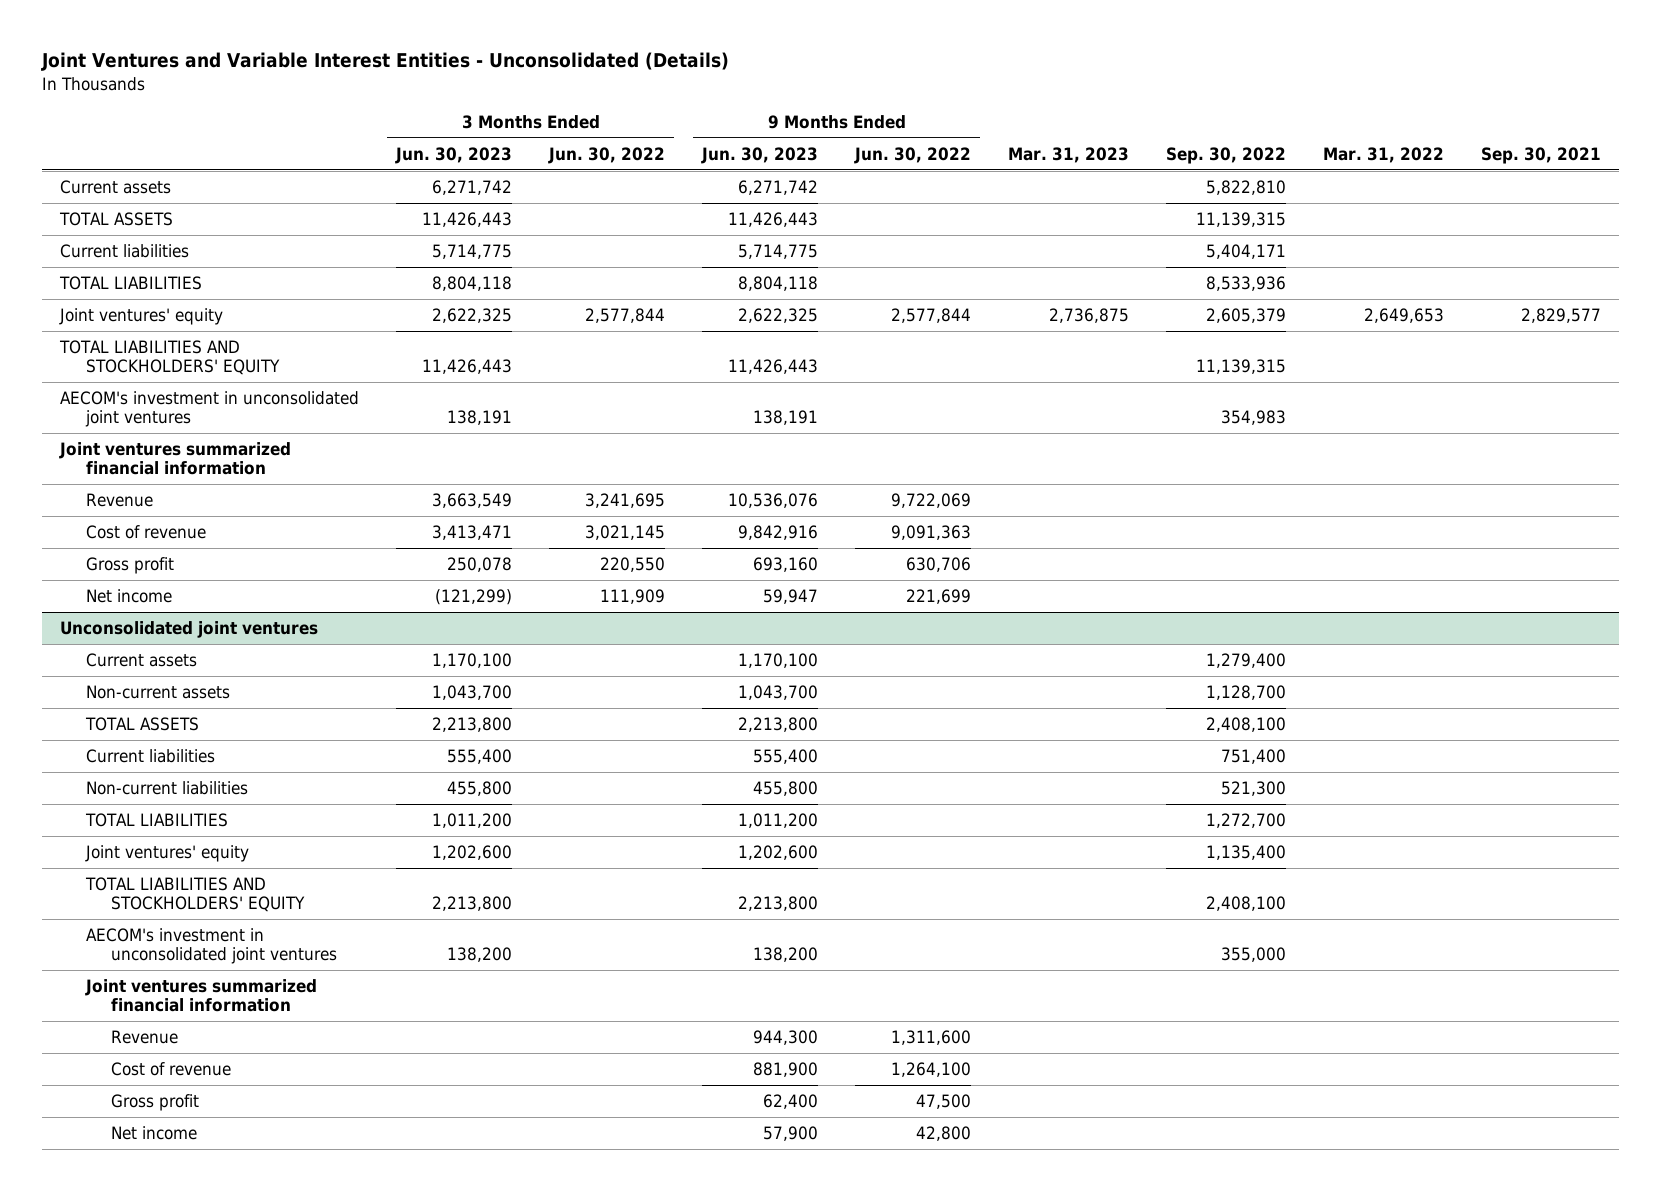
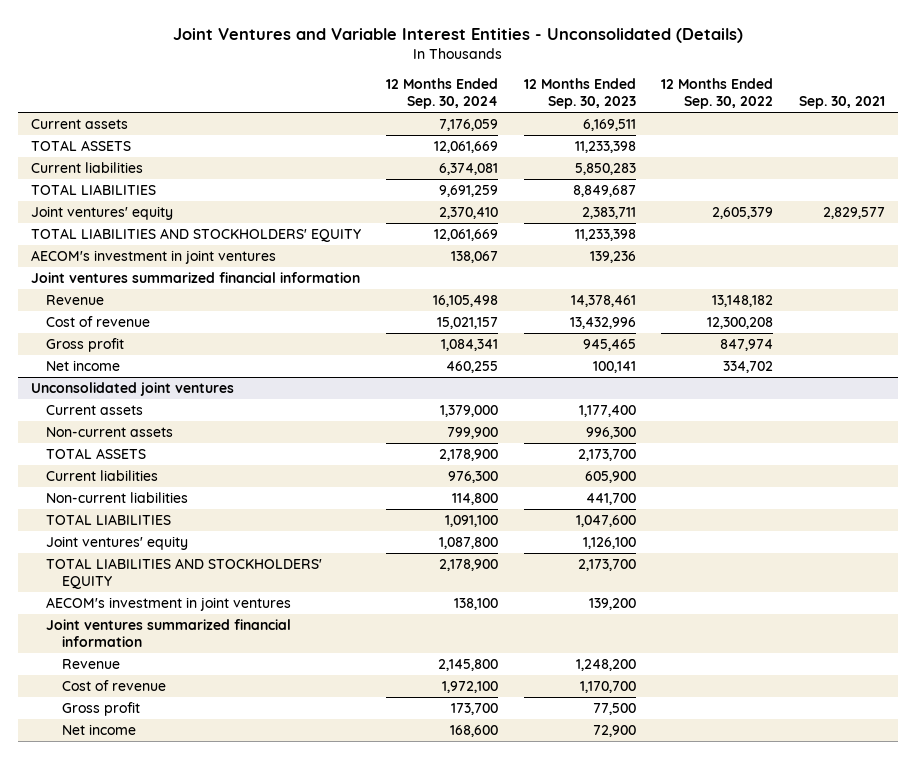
- | 3 Months Ended Jun. 30, 2023 | 3 Months Ended Jun. 30, 2022 | 9 Months Ended Jun. 30, 2023 | 9 Months Ended Jun. 30, 2022 | Mar. 31, 2023 | Sep. 30, 2022 | Mar. 31, 2022 | Sep. 30, 2021
+ | 12 Months Ended Sep. 30, 2024 | 12 Months Ended Sep. 30, 2023 | 12 Months Ended Sep. 30, 2022 | Sep. 30, 2021
- AECOM's investment in unconsolidated joint ventures | 138,191 | | 138,191 | | | 354,983 | |
+ AECOM's investment in joint ventures | 138,067 | 139,236 | |
@ Unconsolidated joint ventures
- AECOM's investment in unconsolidated joint ventures | 138,200 | | 138,200 | | | 355,000 | |
+ AECOM's investment in joint ventures | 138,100 | 139,200 | |

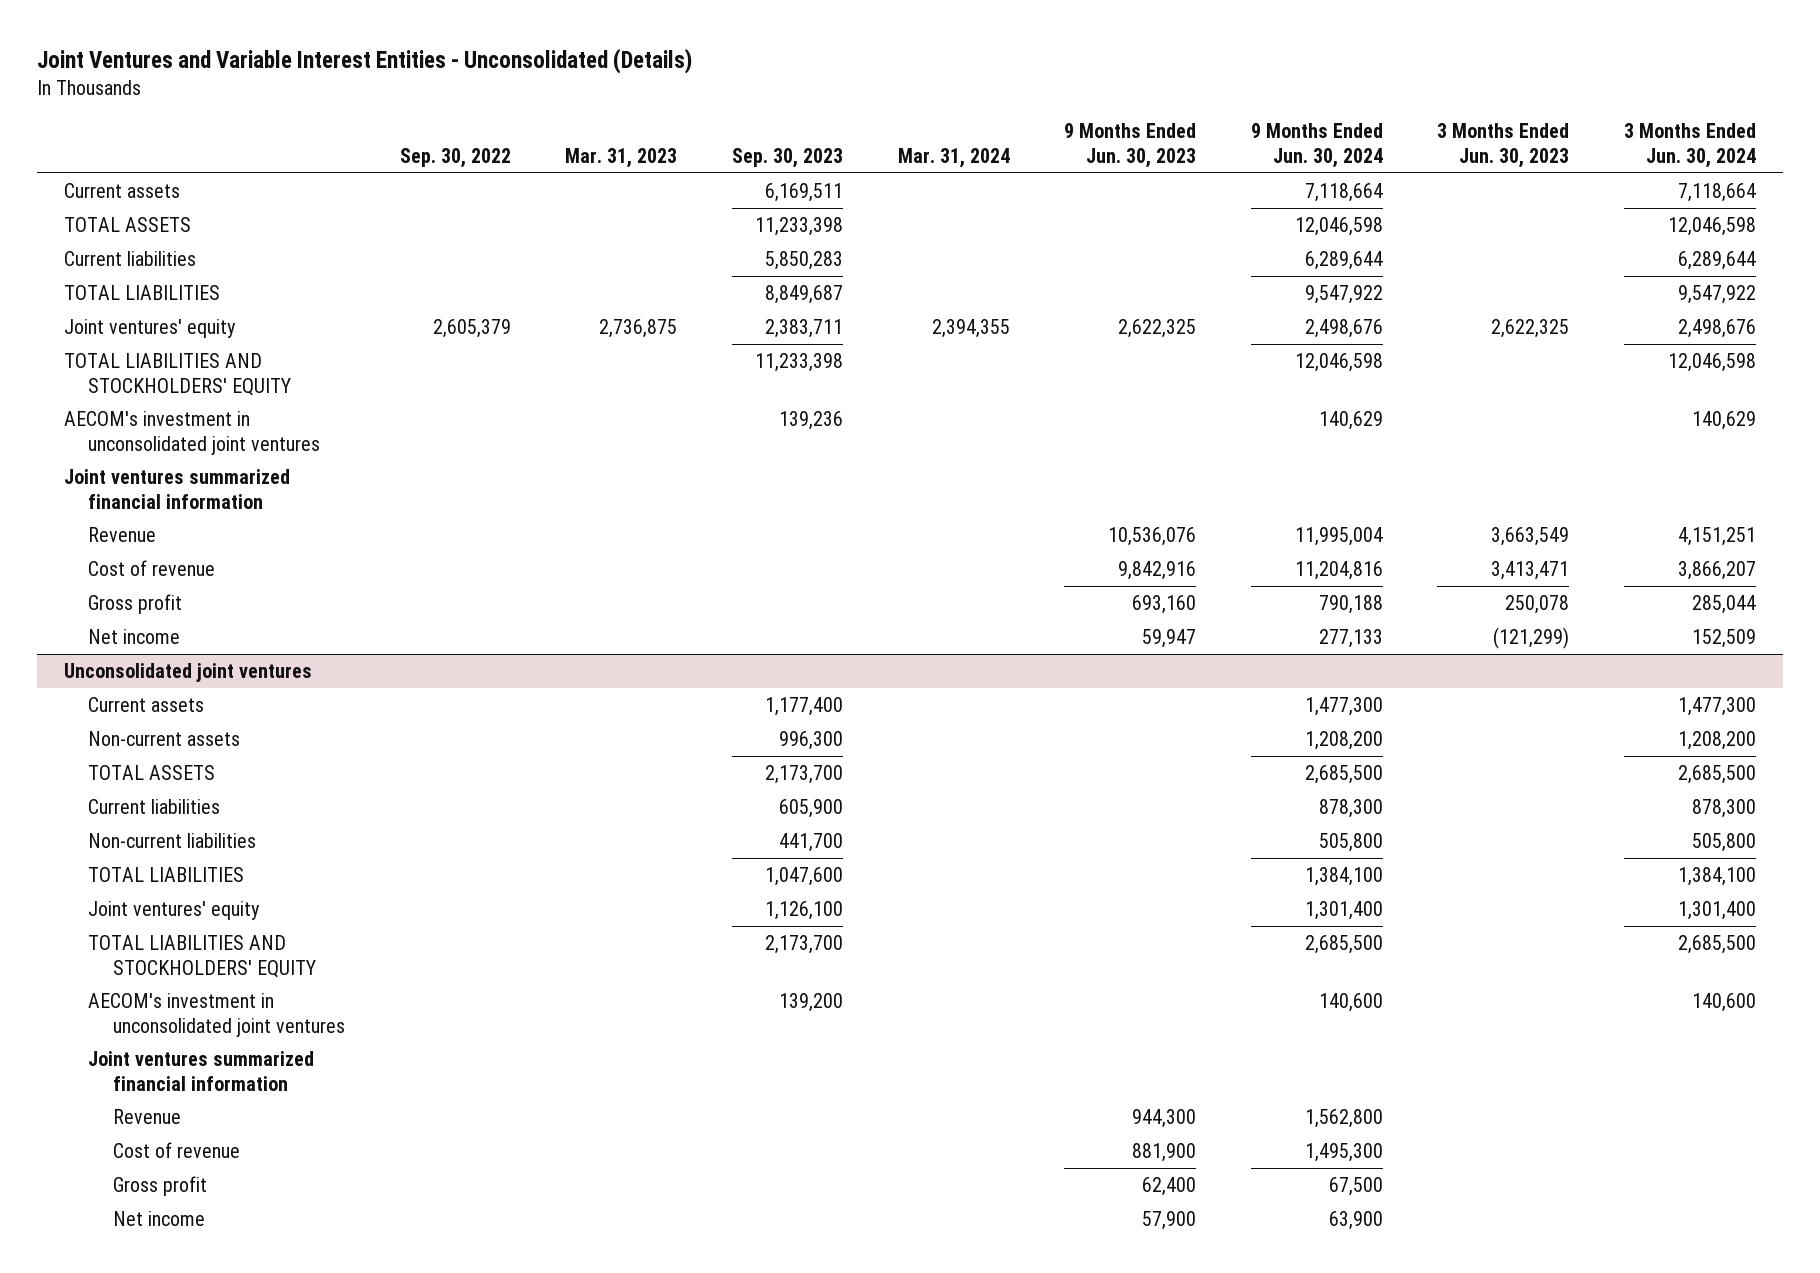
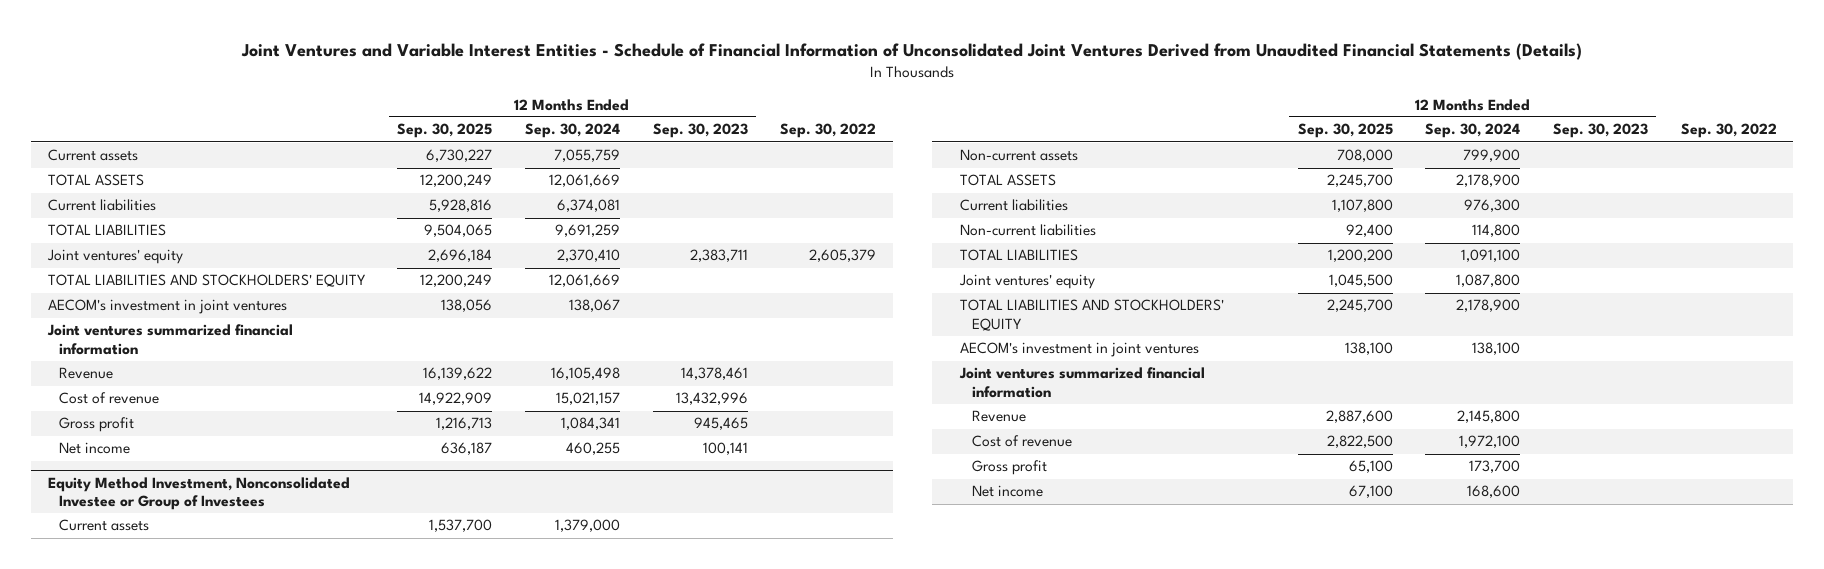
- Joint Ventures and Variable Interest Entities - Unconsolidated (Details)
+ Joint Ventures and Variable Interest Entities - Schedule of Financial Information of Unconsolidated Joint Ventures Derived from Unaudited Financial Statements (Details)
- | Sep. 30, 2022 | Mar. 31, 2023 | Sep. 30, 2023 | Mar. 31, 2024 | 9 Months Ended Jun. 30, 2023 | 9 Months Ended Jun. 30, 2024 | 3 Months Ended Jun. 30, 2023 | 3 Months Ended Jun. 30, 2024
+ | 12 Months Ended Sep. 30, 2025 | 12 Months Ended Sep. 30, 2024 | 12 Months Ended Sep. 30, 2023 | Sep. 30, 2022
- AECOM's investment in unconsolidated joint ventures | | | 139,236 | | | 140,629 | | 140,629
+ AECOM's investment in joint ventures | 138,056 | 138,067 | |
- Unconsolidated joint ventures
- Current assets | | | 1,177,400 | | | 1,477,300 | | 1,477,300
- Non-current assets | | | 996,300 | | | 1,208,200 | | 1,208,200
- TOTAL ASSETS | | | 2,173,700 | | | 2,685,500 | | 2,685,500
- Current liabilities | | | 605,900 | | | 878,300 | | 878,300
- Non-current liabilities | | | 441,700 | | | 505,800 | | 505,800
- TOTAL LIABILITIES | | | 1,047,600 | | | 1,384,100 | | 1,384,100
- Joint ventures' equity | | | 1,126,100 | | | 1,301,400 | | 1,301,400
- TOTAL LIABILITIES AND STOCKHOLDERS' EQUITY | | | 2,173,700 | | | 2,685,500 | | 2,685,500
- AECOM's investment in unconsolidated joint ventures | | | 139,200 | | | 140,600 | | 140,600
- Joint ventures summarized financial information
- Revenue | | | | | 944,300 | 1,562,800 | |
- Cost of revenue | | | | | 881,900 | 1,495,300 | |
- Gross profit | | | | | 62,400 | 67,500 | |
- Net income | | | | | 57,900 | 63,900 | |
+ Equity Method Investment, Nonconsolidated Investee or Group of Investees
+ Current assets | 1,537,700 | 1,379,000 | |
+ Non-current assets | 708,000 | 799,900 | |
+ TOTAL ASSETS | 2,245,700 | 2,178,900 | |
+ Current liabilities | 1,107,800 | 976,300 | |
+ Non-current liabilities | 92,400 | 114,800 | |
+ TOTAL LIABILITIES | 1,200,200 | 1,091,100 | |
+ Joint ventures' equity | 1,045,500 | 1,087,800 | |
+ TOTAL LIABILITIES AND STOCKHOLDERS' EQUITY | 2,245,700 | 2,178,900 | |
+ AECOM's investment in joint ventures | 138,100 | 138,100 | |
+ Joint ventures summarized financial information
+ Revenue | 2,887,600 | 2,145,800 | |
+ Cost of revenue | 2,822,500 | 1,972,100 | |
+ Gross profit | 65,100 | 173,700 | |
+ Net income | 67,100 | 168,600 | |

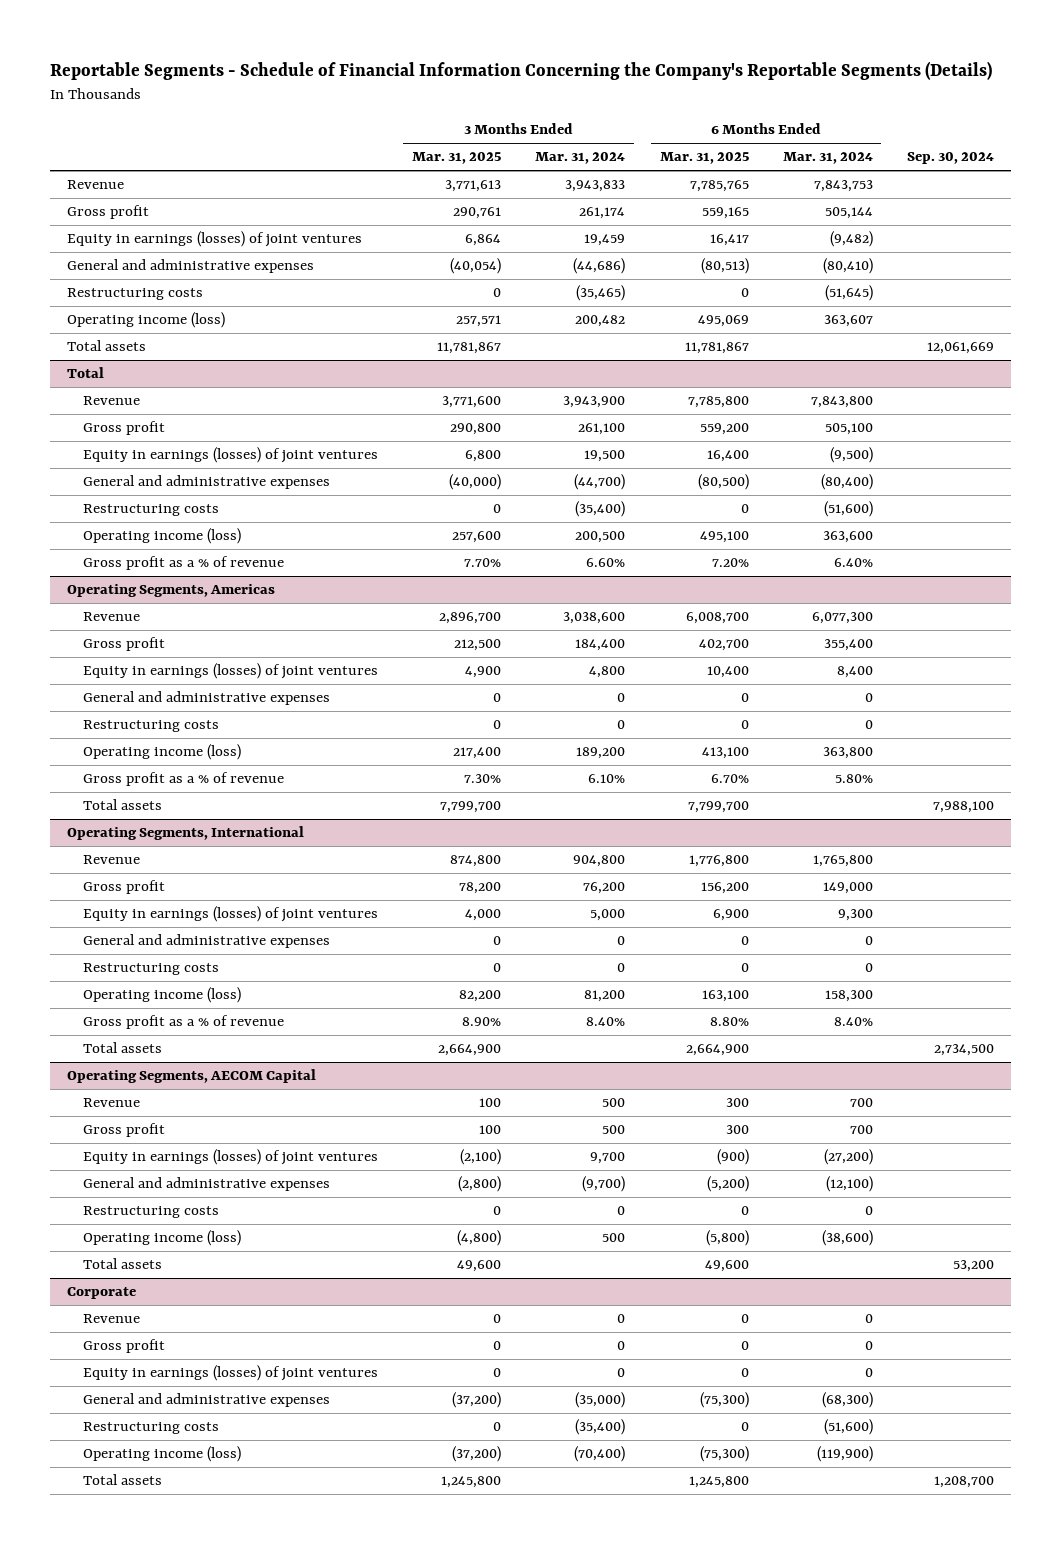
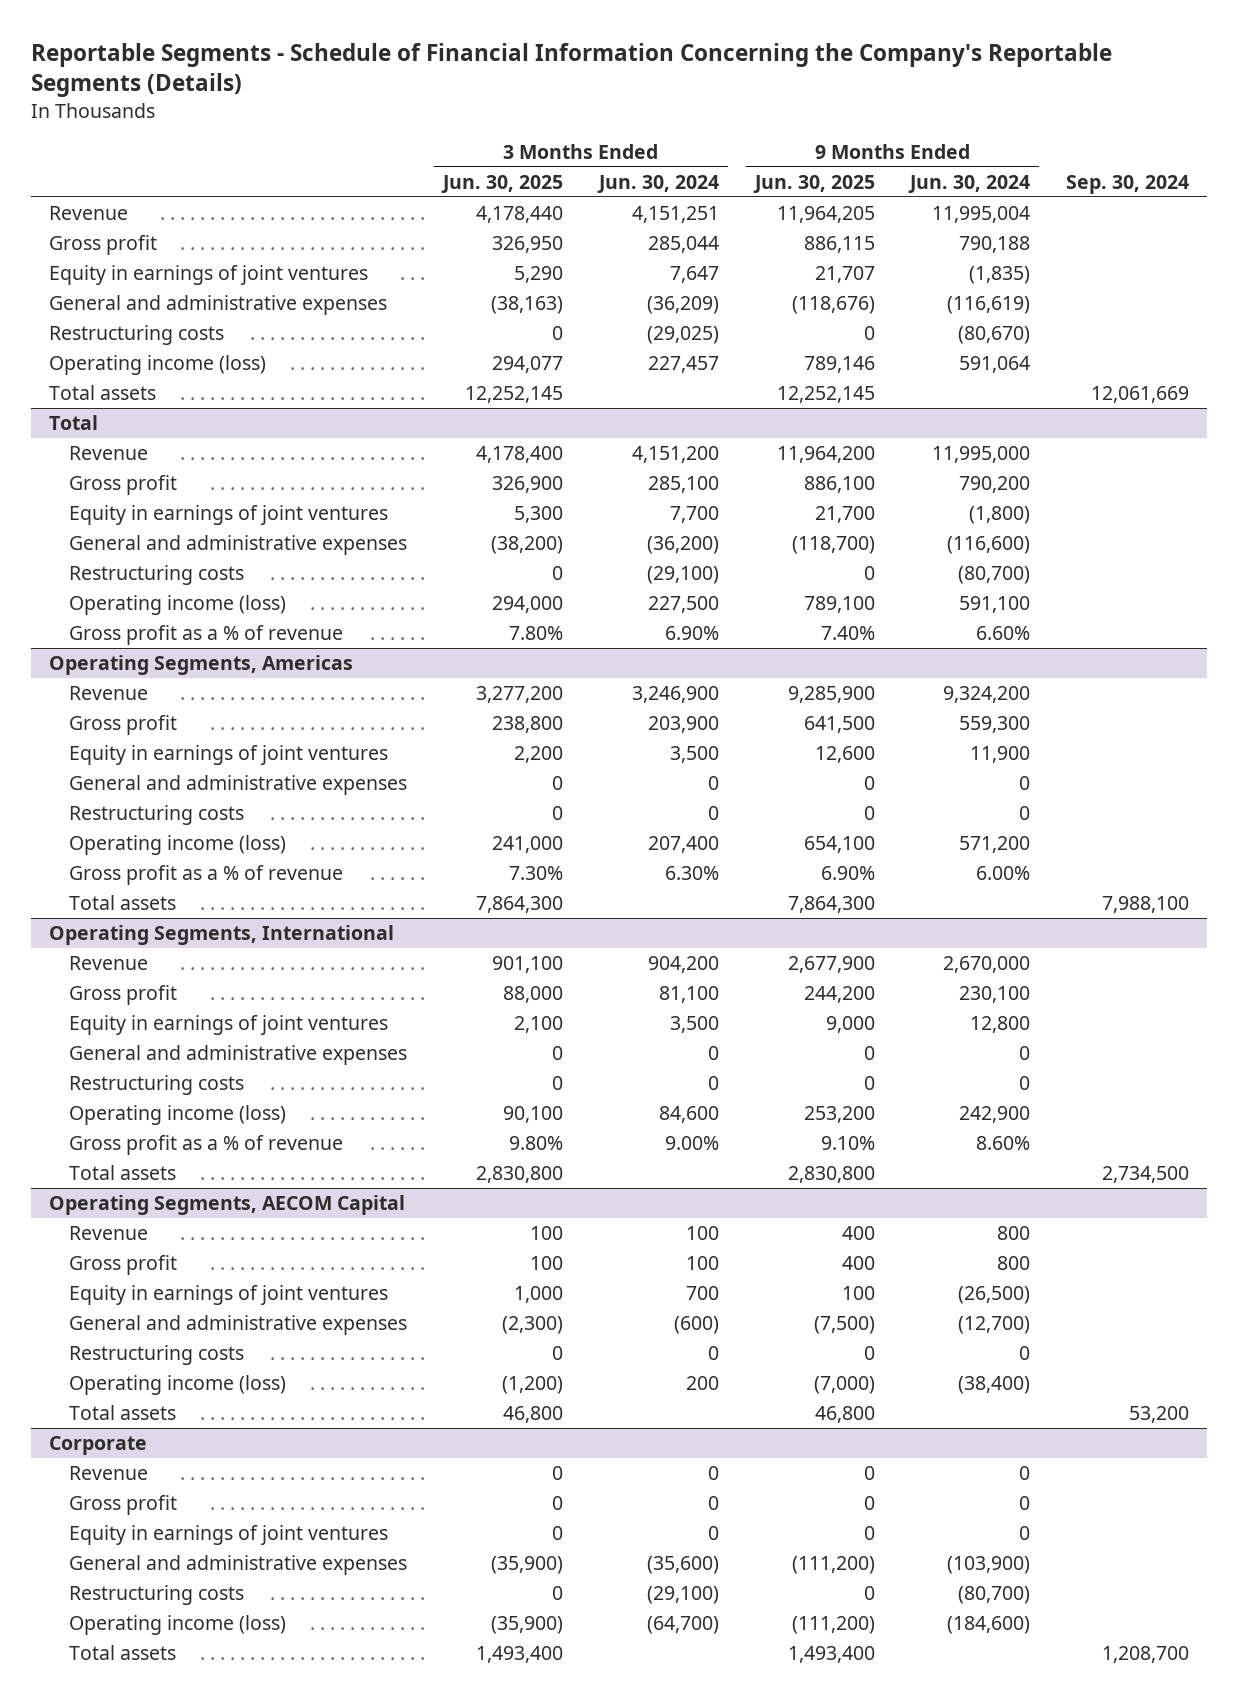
- | 3 Months Ended Mar. 31, 2025 | 3 Months Ended Mar. 31, 2024 | 6 Months Ended Mar. 31, 2025 | 6 Months Ended Mar. 31, 2024 | Sep. 30, 2024
+ | 3 Months Ended Jun. 30, 2025 | 3 Months Ended Jun. 30, 2024 | 9 Months Ended Jun. 30, 2025 | 9 Months Ended Jun. 30, 2024 | Sep. 30, 2024
- Equity in earnings (losses) of joint ventures | 6,864 | 19,459 | 16,417 | (9,482) |
+ Equity in earnings of joint ventures | 5,290 | 7,647 | 21,707 | (1,835) |
@ Total
- Equity in earnings (losses) of joint ventures | 6,800 | 19,500 | 16,400 | (9,500) |
+ Equity in earnings of joint ventures | 5,300 | 7,700 | 21,700 | (1,800) |
@ Operating Segments, Americas
- Equity in earnings (losses) of joint ventures | 4,900 | 4,800 | 10,400 | 8,400 |
+ Equity in earnings of joint ventures | 2,200 | 3,500 | 12,600 | 11,900 |
@ Operating Segments, International
- Equity in earnings (losses) of joint ventures | 4,000 | 5,000 | 6,900 | 9,300 |
+ Equity in earnings of joint ventures | 2,100 | 3,500 | 9,000 | 12,800 |
@ Operating Segments, AECOM Capital
- Equity in earnings (losses) of joint ventures | (2,100) | 9,700 | (900) | (27,200) |
+ Equity in earnings of joint ventures | 1,000 | 700 | 100 | (26,500) |
@ Corporate
- Equity in earnings (losses) of joint ventures | 0 | 0 | 0 | 0 |
+ Equity in earnings of joint ventures | 0 | 0 | 0 | 0 |

